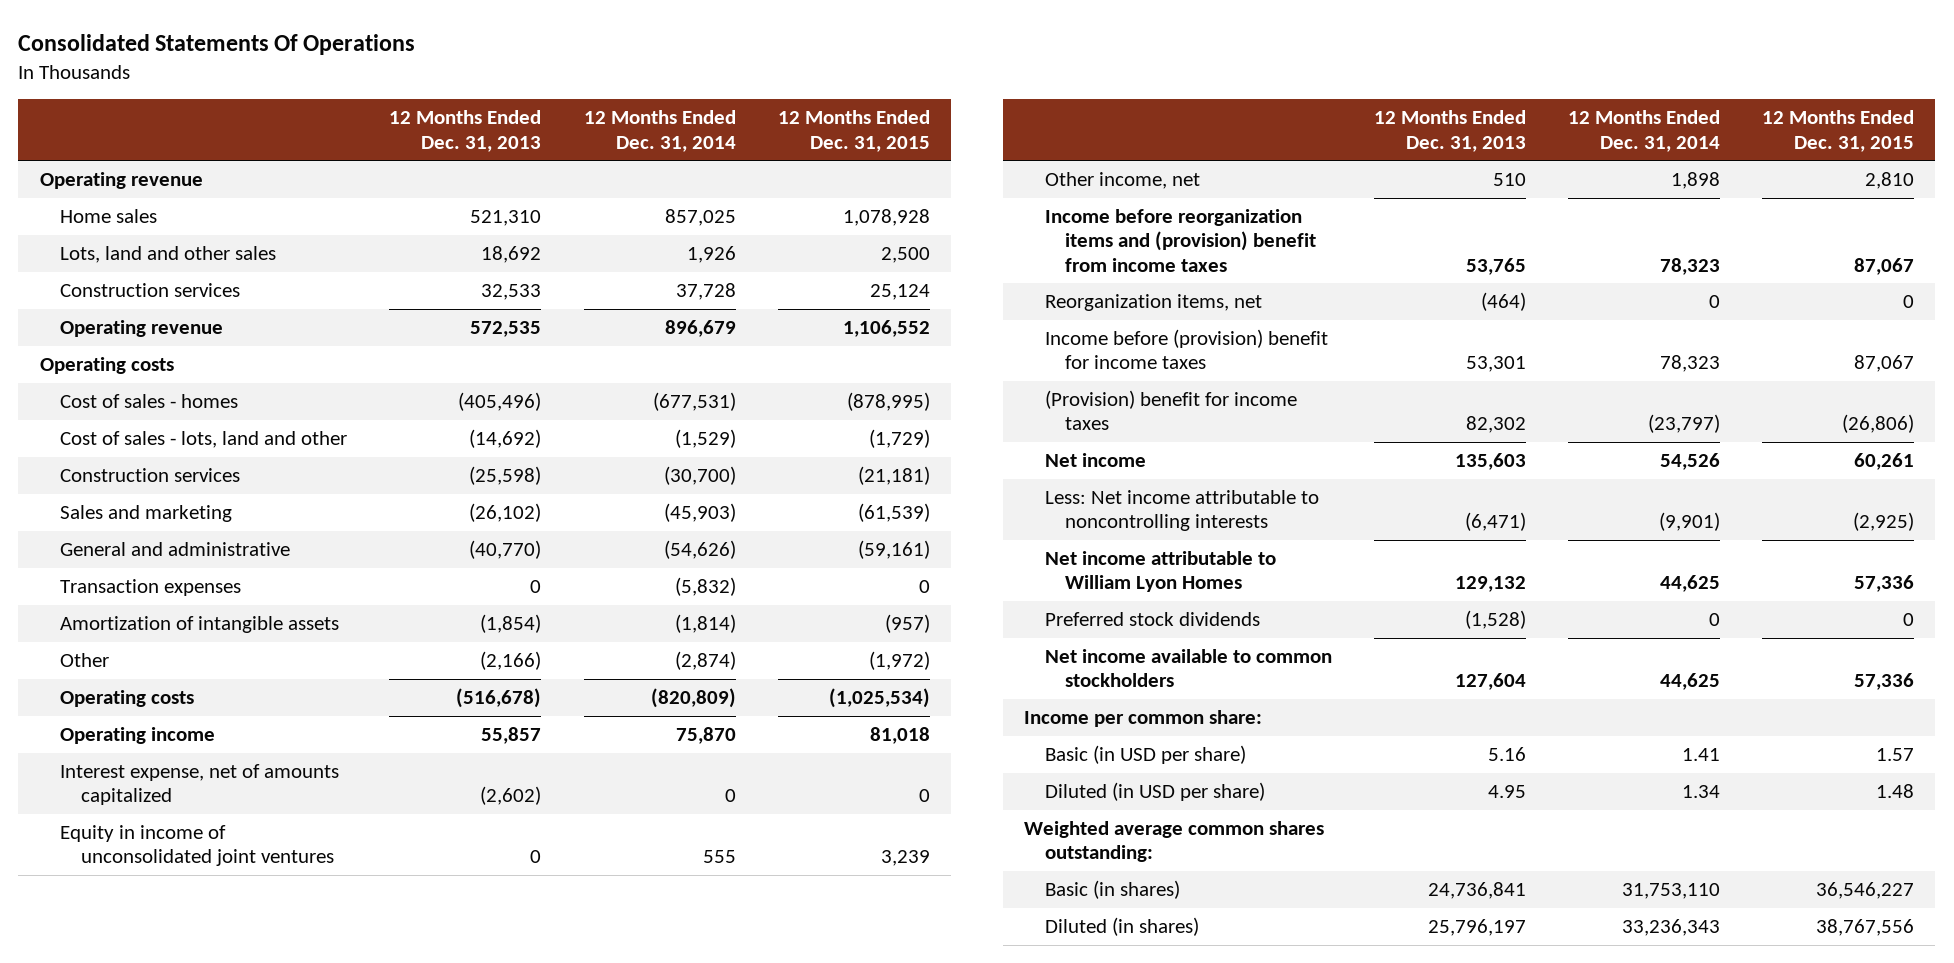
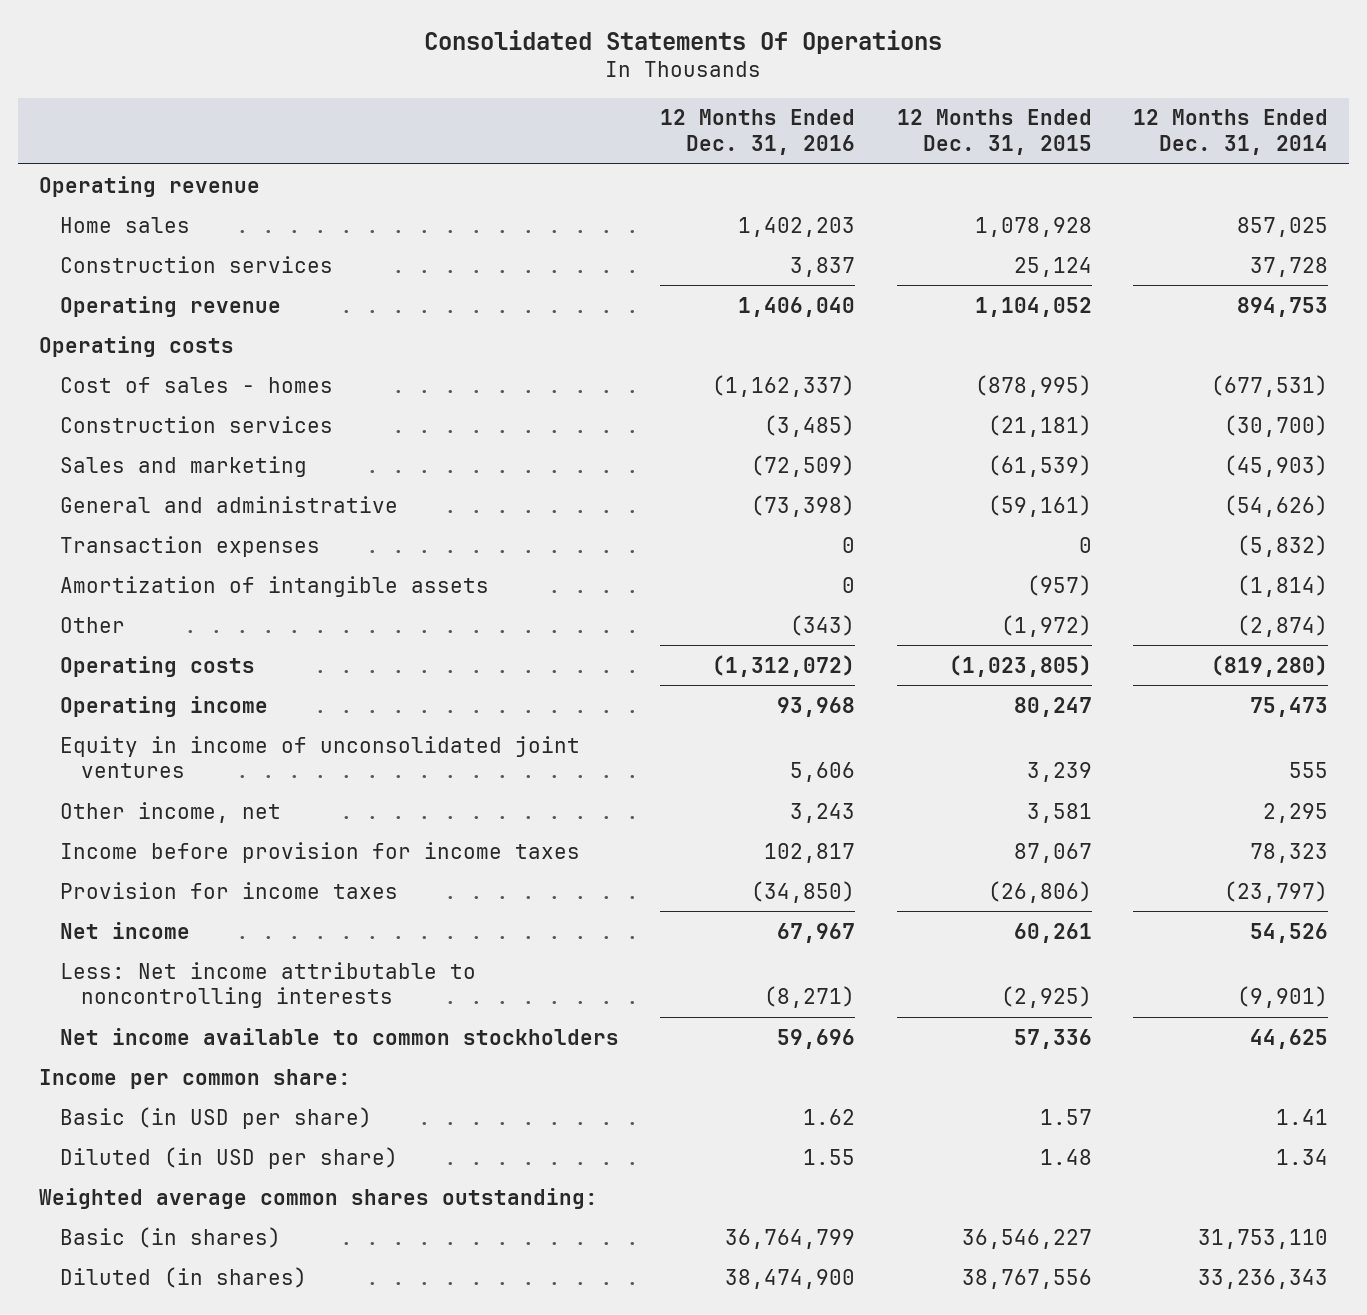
- | 12 Months Ended Dec. 31, 2013 | 12 Months Ended Dec. 31, 2014 | 12 Months Ended Dec. 31, 2015
+ | 12 Months Ended Dec. 31, 2016 | 12 Months Ended Dec. 31, 2015 | 12 Months Ended Dec. 31, 2014
- Lots, land and other sales | 18,692 | 1,926 | 2,500
- Operating revenue | 572,535 | 896,679 | 1,106,552
+ Operating revenue | 1,406,040 | 1,104,052 | 894,753
- Cost of sales - lots, land and other | (14,692) | (1,529) | (1,729)
- Operating costs | (516,678) | (820,809) | (1,025,534)
- Operating income | 55,857 | 75,870 | 81,018
- Interest expense, net of amounts capitalized | (2,602) | 0 | 0
+ Operating costs | (1,312,072) | (1,023,805) | (819,280)
+ Operating income | 93,968 | 80,247 | 75,473
- Other income, net | 510 | 1,898 | 2,810
- Income before reorganization items and (provision) benefit from income taxes | 53,765 | 78,323 | 87,067
- Reorganization items, net | (464) | 0 | 0
- Income before (provision) benefit for income taxes | 53,301 | 78,323 | 87,067
- (Provision) benefit for income taxes | 82,302 | (23,797) | (26,806)
+ Other income, net | 3,243 | 3,581 | 2,295
+ Income before provision for income taxes | 102,817 | 87,067 | 78,323
+ Provision for income taxes | (34,850) | (26,806) | (23,797)
- Net income attributable to William Lyon Homes | 129,132 | 44,625 | 57,336
- Preferred stock dividends | (1,528) | 0 | 0

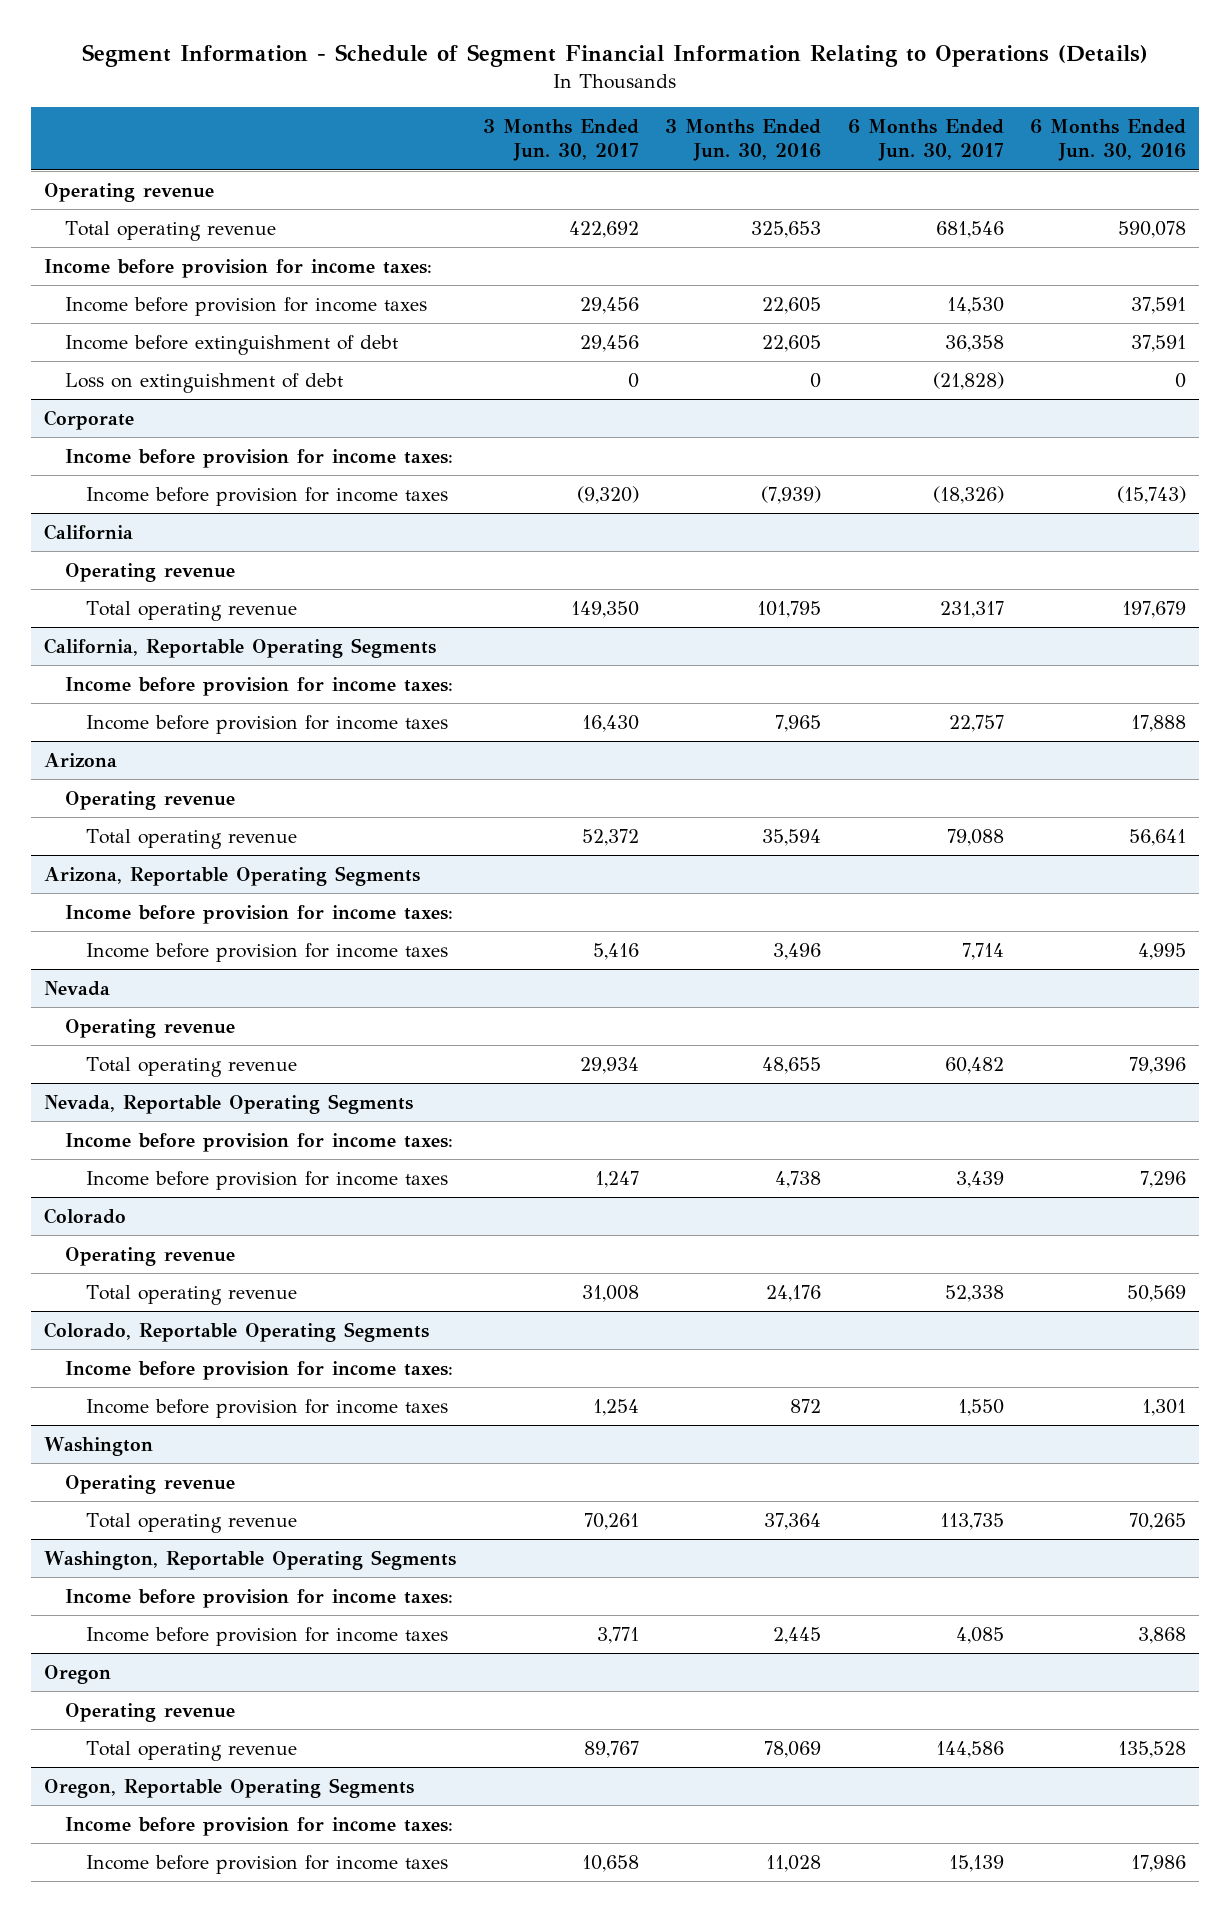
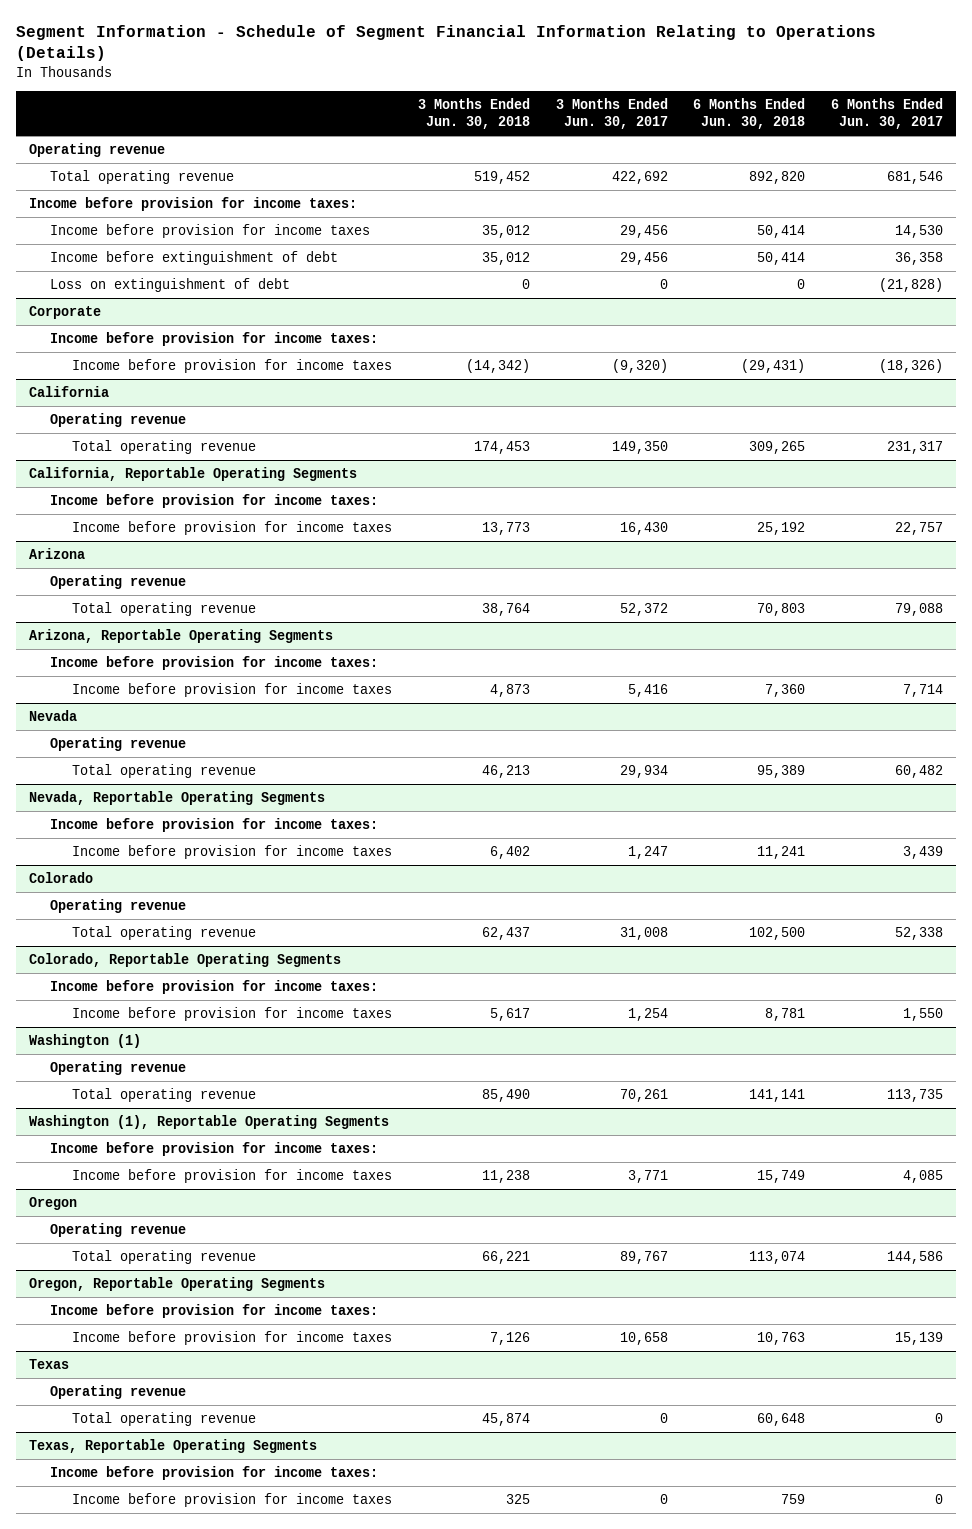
- | 3 Months Ended Jun. 30, 2017 | 3 Months Ended Jun. 30, 2016 | 6 Months Ended Jun. 30, 2017 | 6 Months Ended Jun. 30, 2016
+ | 3 Months Ended Jun. 30, 2018 | 3 Months Ended Jun. 30, 2017 | 6 Months Ended Jun. 30, 2018 | 6 Months Ended Jun. 30, 2017
- Washington
+ Washington (1)
- Washington, Reportable Operating Segments
+ Washington (1), Reportable Operating Segments
+ Texas
+ Operating revenue
+ Total operating revenue | 45,874 | 0 | 60,648 | 0
+ Texas, Reportable Operating Segments
+ Income before provision for income taxes:
+ Income before provision for income taxes | 325 | 0 | 759 | 0

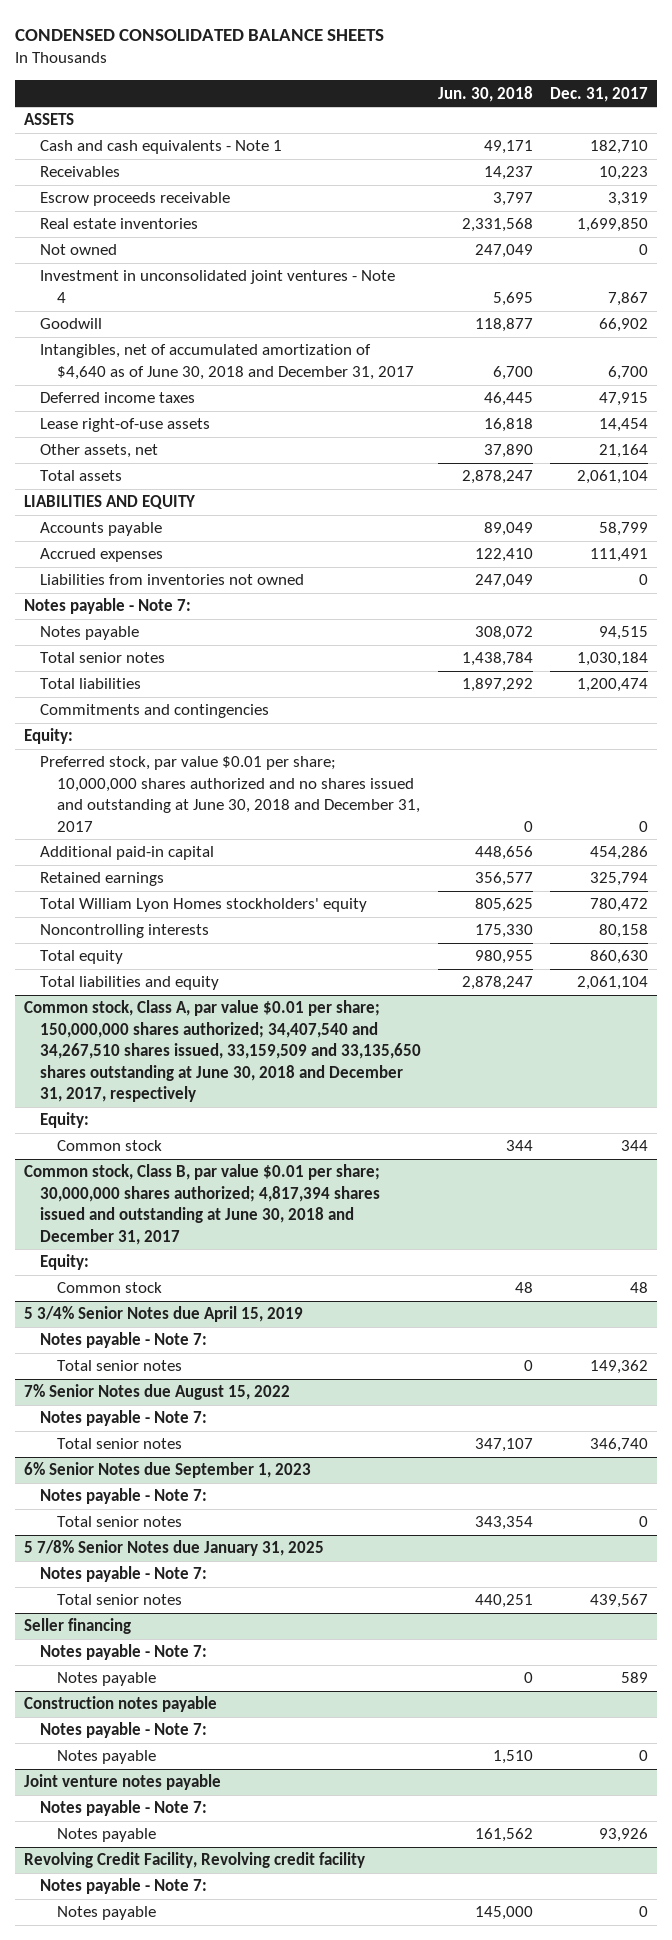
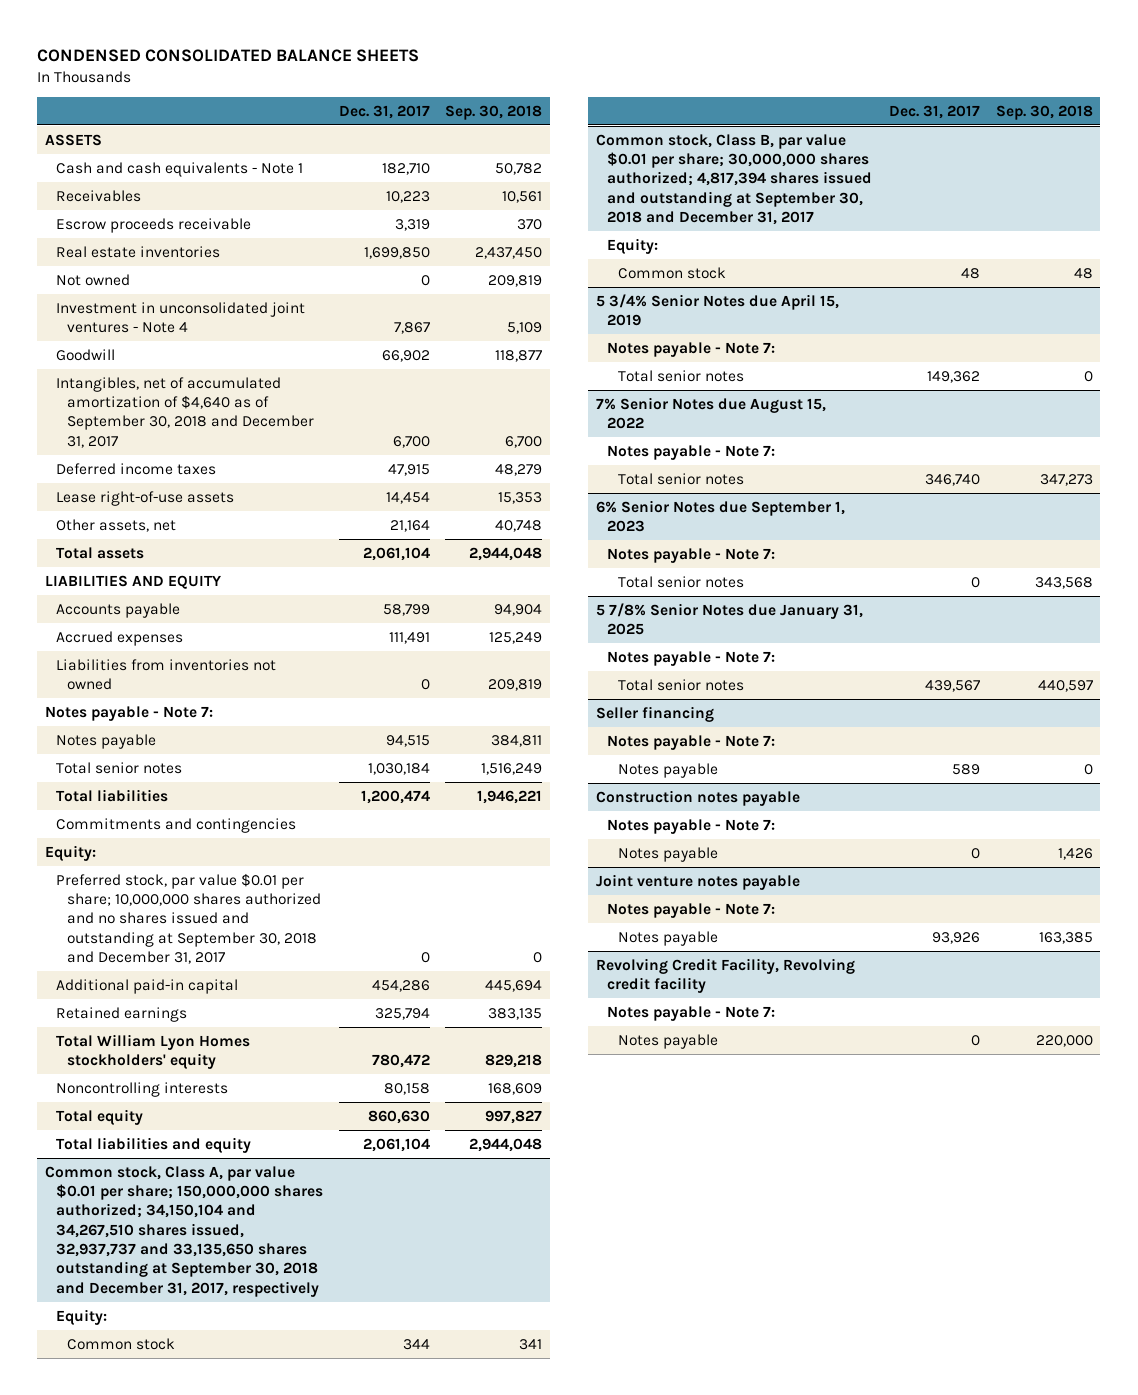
- | Jun. 30, 2018 | Dec. 31, 2017
+ | Dec. 31, 2017 | Sep. 30, 2018
- Intangibles, net of accumulated amortization of $4,640 as of June 30, 2018 and December 31, 2017 | 6,700 | 6,700
+ Intangibles, net of accumulated amortization of $4,640 as of September 30, 2018 and December 31, 2017 | 6,700 | 6,700
- Preferred stock, par value $0.01 per share; 10,000,000 shares authorized and no shares issued and outstanding at June 30, 2018 and December 31, 2017 | 0 | 0
+ Preferred stock, par value $0.01 per share; 10,000,000 shares authorized and no shares issued and outstanding at September 30, 2018 and December 31, 2017 | 0 | 0
- Common stock, Class A, par value $0.01 per share; 150,000,000 shares authorized; 34,407,540 and 34,267,510 shares issued, 33,159,509 and 33,135,650 shares outstanding at June 30, 2018 and December 31, 2017, respectively
+ Common stock, Class A, par value $0.01 per share; 150,000,000 shares authorized; 34,150,104 and 34,267,510 shares issued, 32,937,737 and 33,135,650 shares outstanding at September 30, 2018 and December 31, 2017, respectively
- Common stock, Class B, par value $0.01 per share; 30,000,000 shares authorized; 4,817,394 shares issued and outstanding at June 30, 2018 and December 31, 2017
+ Common stock, Class B, par value $0.01 per share; 30,000,000 shares authorized; 4,817,394 shares issued and outstanding at September 30, 2018 and December 31, 2017

